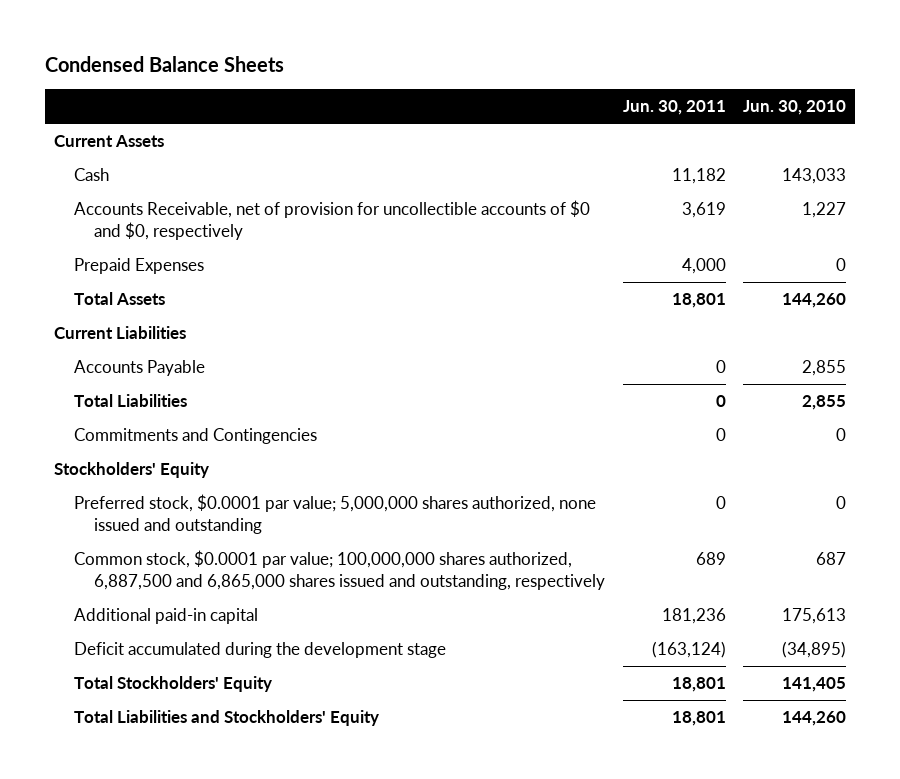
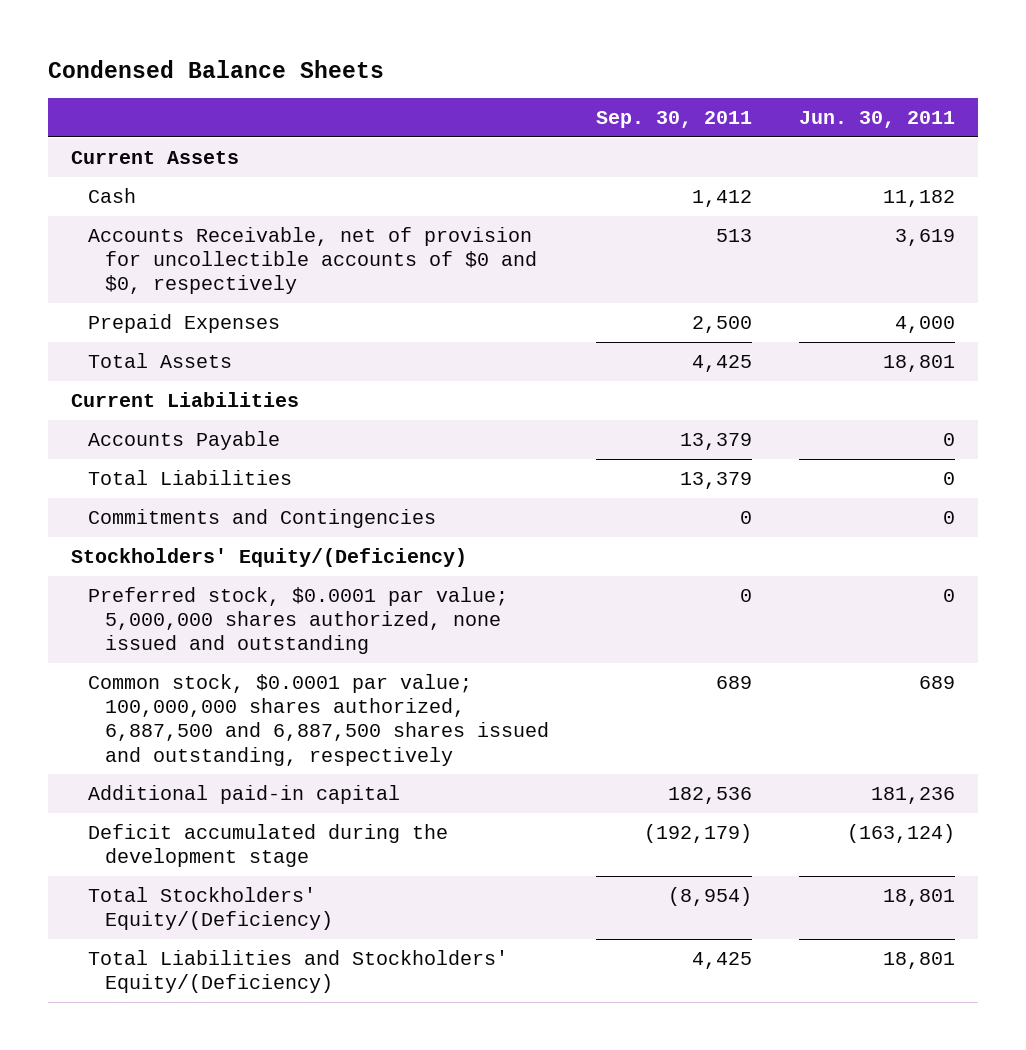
- | Jun. 30, 2011 | Jun. 30, 2010
+ | Sep. 30, 2011 | Jun. 30, 2011
- Stockholders' Equity
+ Stockholders' Equity/(Deficiency)
- Common stock, $0.0001 par value; 100,000,000 shares authorized, 6,887,500 and 6,865,000 shares issued and outstanding, respectively | 689 | 687
+ Common stock, $0.0001 par value; 100,000,000 shares authorized, 6,887,500 and 6,887,500 shares issued and outstanding, respectively | 689 | 689
- Total Stockholders' Equity | 18,801 | 141,405
- Total Liabilities and Stockholders' Equity | 18,801 | 144,260
+ Total Stockholders' Equity/(Deficiency) | (8,954) | 18,801
+ Total Liabilities and Stockholders' Equity/(Deficiency) | 4,425 | 18,801

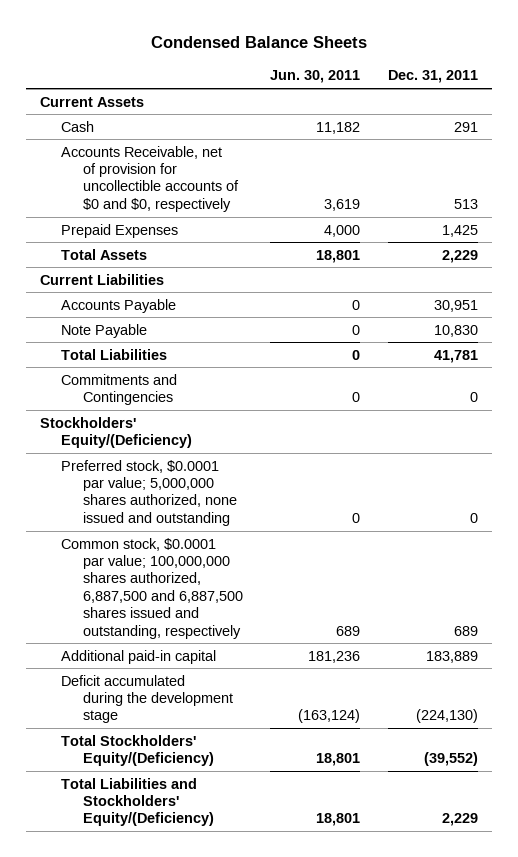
- | Sep. 30, 2011 | Jun. 30, 2011
+ | Jun. 30, 2011 | Dec. 31, 2011
+ Note Payable | 0 | 10,830

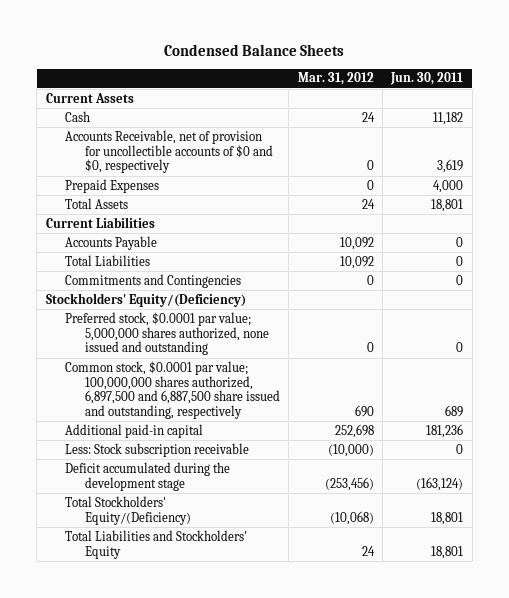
- | Jun. 30, 2011 | Dec. 31, 2011
+ | Mar. 31, 2012 | Jun. 30, 2011
- Note Payable | 0 | 10,830
- Common stock, $0.0001 par value; 100,000,000 shares authorized, 6,887,500 and 6,887,500 shares issued and outstanding, respectively | 689 | 689
+ Common stock, $0.0001 par value; 100,000,000 shares authorized, 6,897,500 and 6,887,500 share issued and outstanding, respectively | 690 | 689
+ Less: Stock subscription receivable | (10,000) | 0
- Total Liabilities and Stockholders' Equity/(Deficiency) | 18,801 | 2,229
+ Total Liabilities and Stockholders' Equity | 24 | 18,801

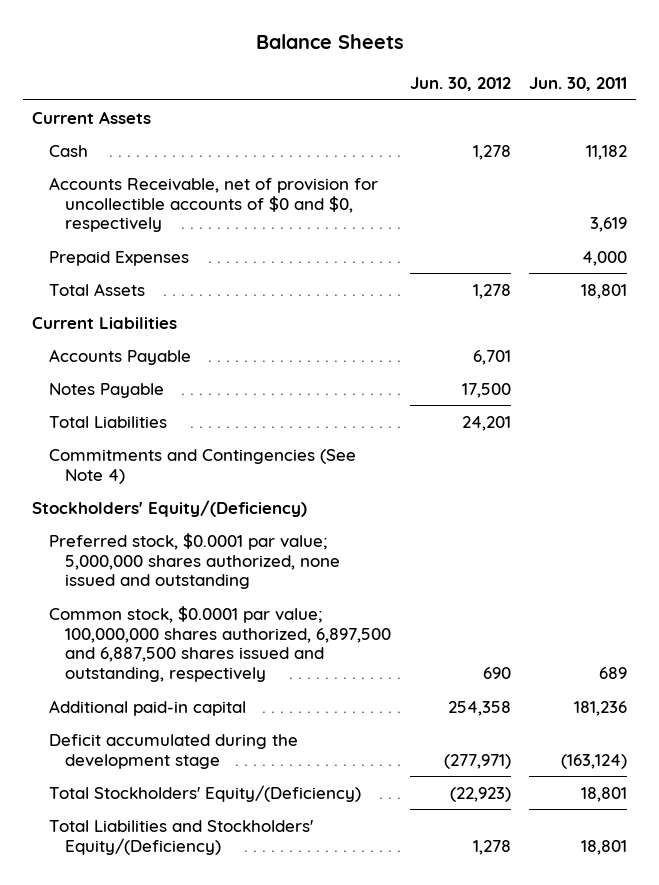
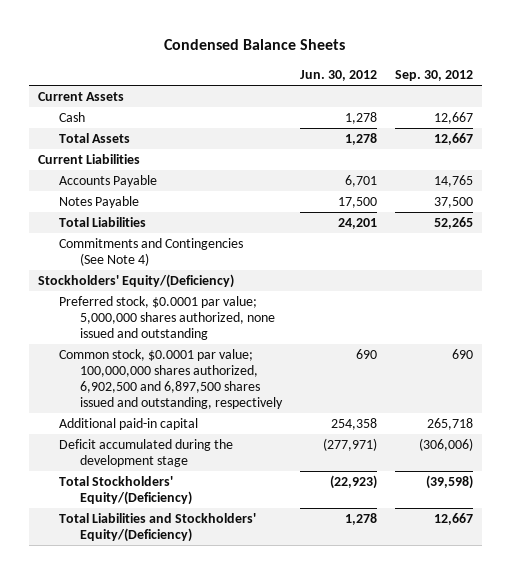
- Balance Sheets
+ Condensed Balance Sheets
- | Jun. 30, 2012 | Jun. 30, 2011
+ | Jun. 30, 2012 | Sep. 30, 2012
- Accounts Receivable, net of provision for uncollectible accounts of $0 and $0, respectively | | 3,619
- Prepaid Expenses | | 4,000
- Common stock, $0.0001 par value; 100,000,000 shares authorized, 6,897,500 and 6,887,500 shares issued and outstanding, respectively | 690 | 689
+ Common stock, $0.0001 par value; 100,000,000 shares authorized, 6,902,500 and 6,897,500 shares issued and outstanding, respectively | 690 | 690

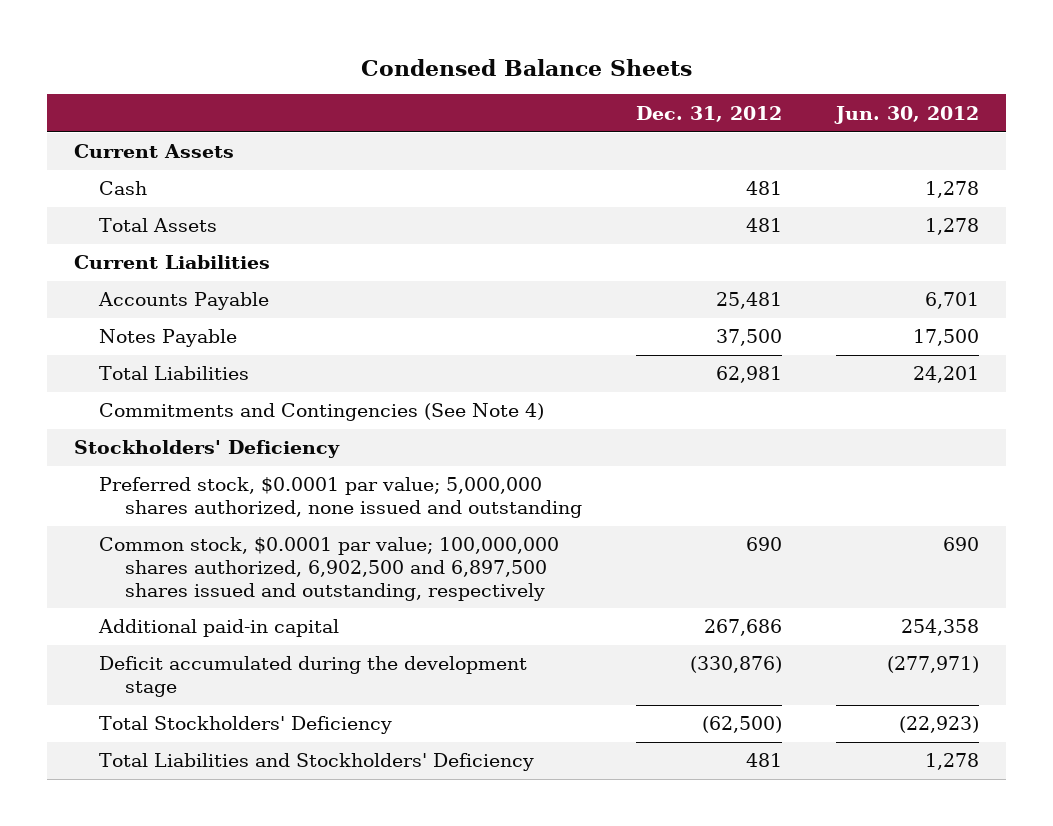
- | Jun. 30, 2012 | Sep. 30, 2012
+ | Dec. 31, 2012 | Jun. 30, 2012
- Stockholders' Equity/(Deficiency)
+ Stockholders' Deficiency
- Total Stockholders' Equity/(Deficiency) | (22,923) | (39,598)
- Total Liabilities and Stockholders' Equity/(Deficiency) | 1,278 | 12,667
+ Total Stockholders' Deficiency | (62,500) | (22,923)
+ Total Liabilities and Stockholders' Deficiency | 481 | 1,278

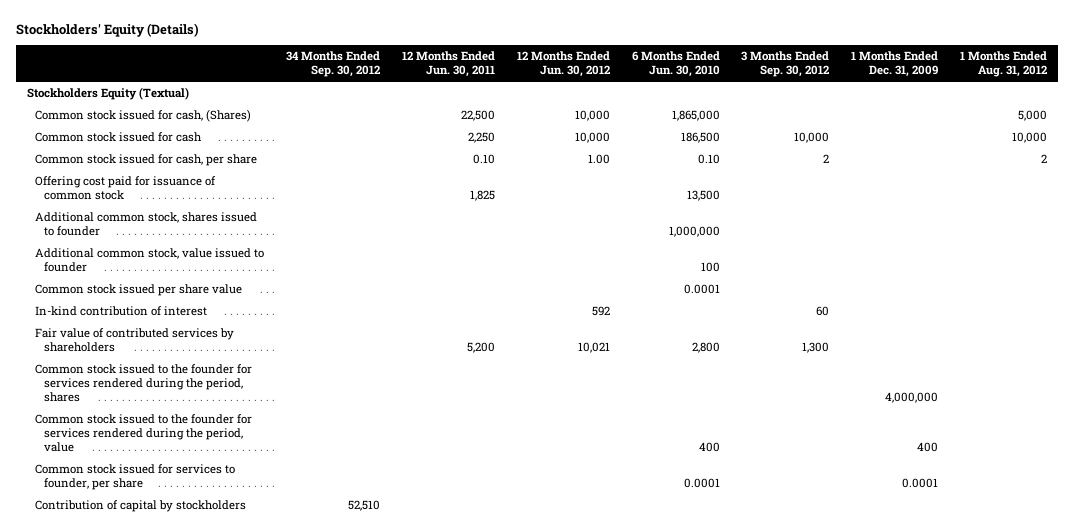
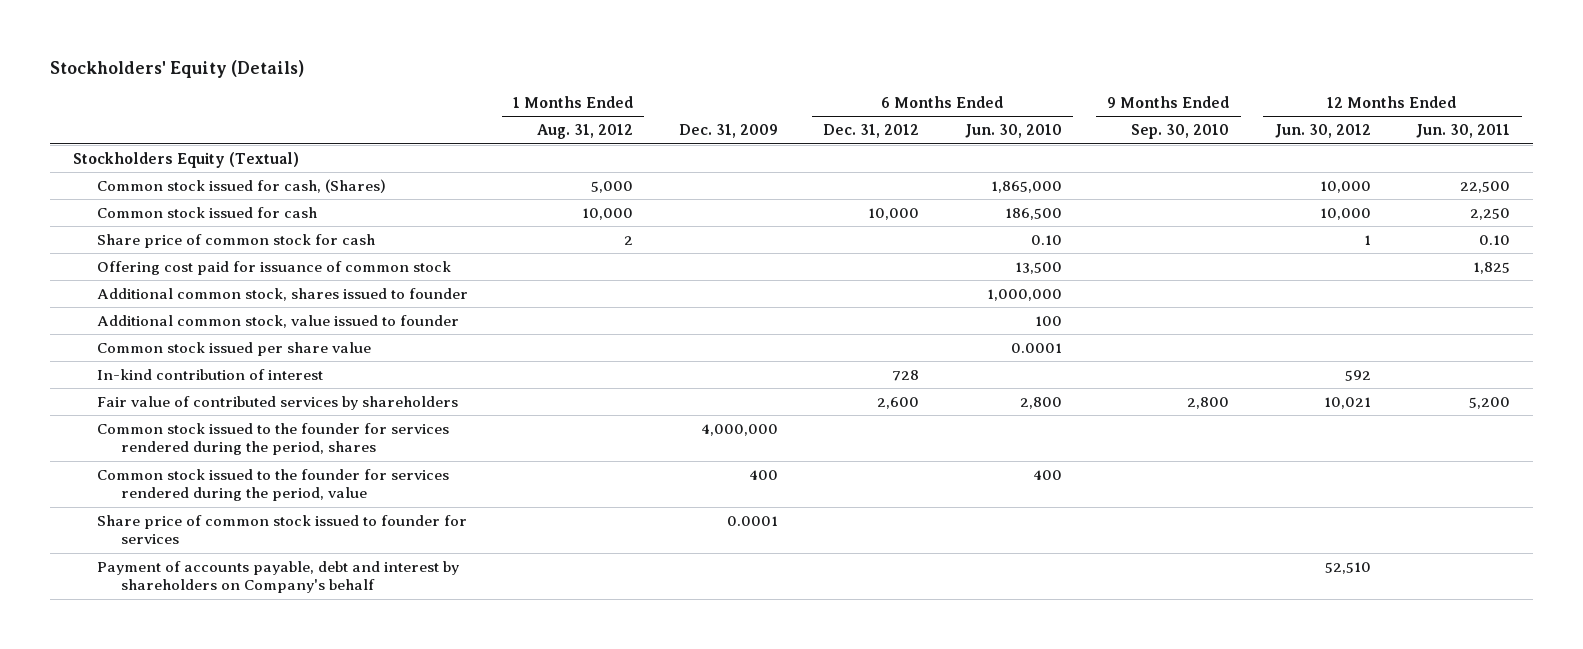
- | 34 Months Ended Sep. 30, 2012 | 12 Months Ended Jun. 30, 2011 | 12 Months Ended Jun. 30, 2012 | 6 Months Ended Jun. 30, 2010 | 3 Months Ended Sep. 30, 2012 | 1 Months Ended Dec. 31, 2009 | 1 Months Ended Aug. 31, 2012
+ | 1 Months Ended Aug. 31, 2012 | Dec. 31, 2009 | 6 Months Ended Dec. 31, 2012 | 6 Months Ended Jun. 30, 2010 | 9 Months Ended Sep. 30, 2010 | 12 Months Ended Jun. 30, 2012 | 12 Months Ended Jun. 30, 2011
- Common stock issued for cash, per share | | 0.10 | 1.00 | 0.10 | 2 | | 2
+ Share price of common stock for cash | 2 | | | 0.10 | | 1 | 0.10
- Common stock issued for services to founder, per share | | | | 0.0001 | | 0.0001 |
- Contribution of capital by stockholders | 52,510 | | | | | |
+ Share price of common stock issued to founder for services | | 0.0001 | | | | |
+ Payment of accounts payable, debt and interest by shareholders on Company's behalf | | | | | | 52,510 |

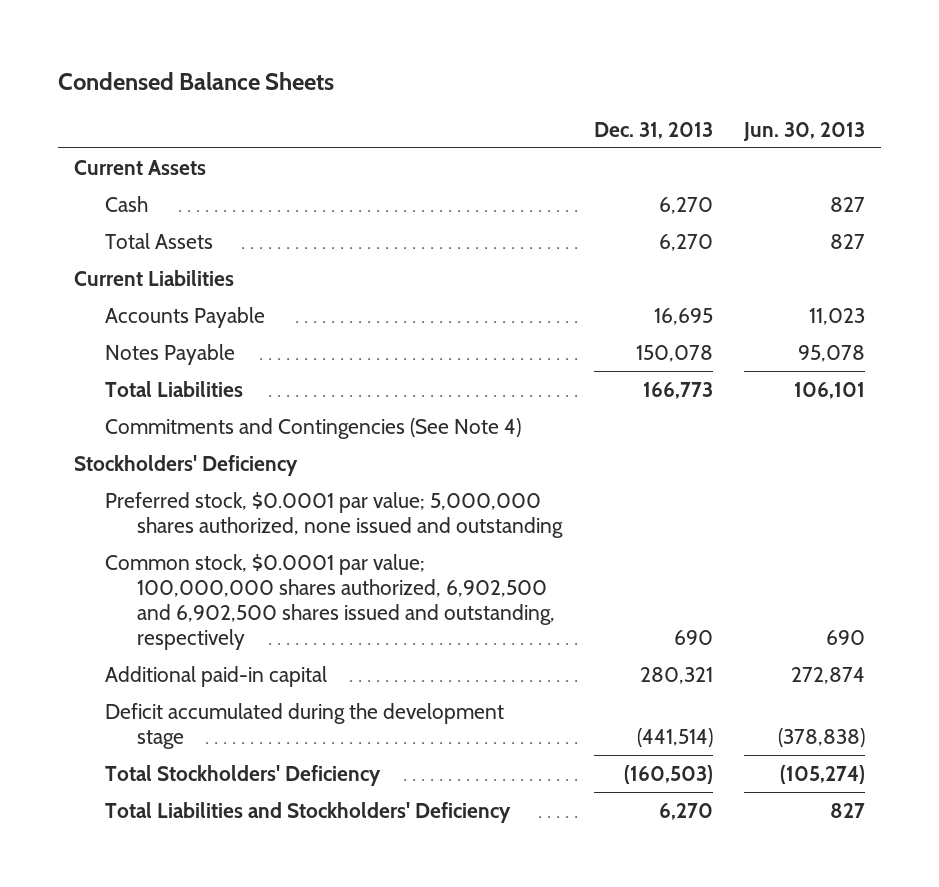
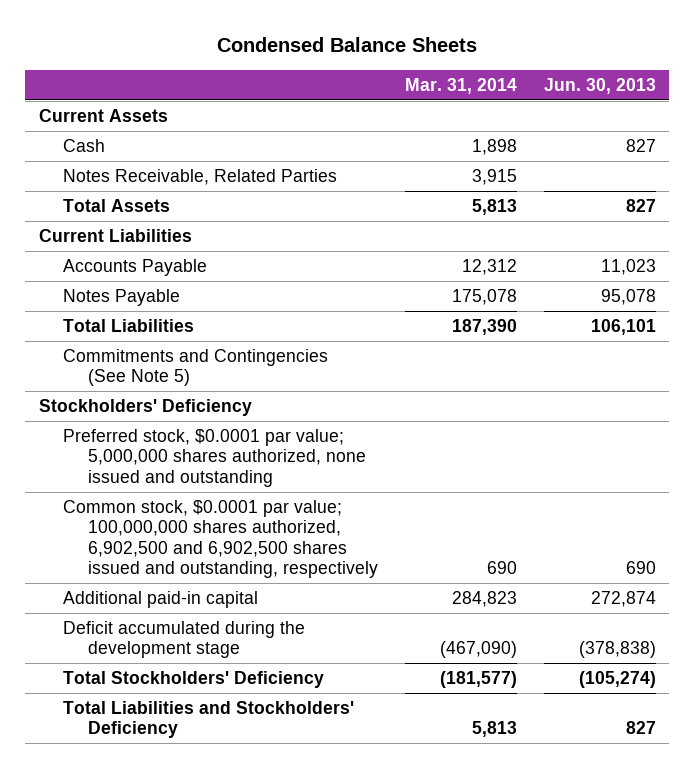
- | Dec. 31, 2013 | Jun. 30, 2013
+ | Mar. 31, 2014 | Jun. 30, 2013
+ Notes Receivable, Related Parties | 3,915 |
- Commitments and Contingencies (See Note 4)
+ Commitments and Contingencies (See Note 5)

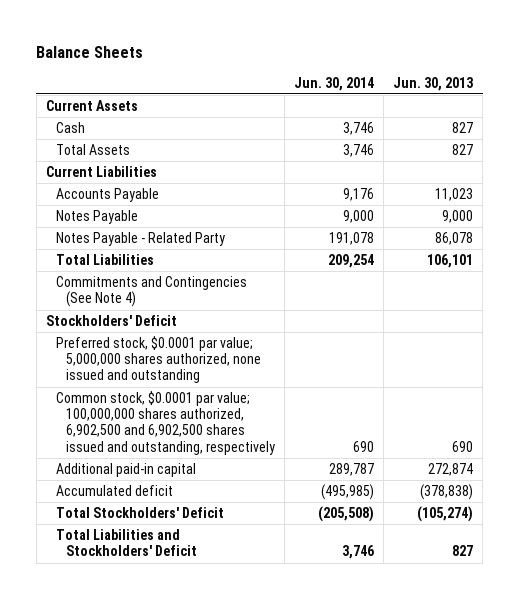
- Condensed Balance Sheets
+ Balance Sheets
- | Mar. 31, 2014 | Jun. 30, 2013
+ | Jun. 30, 2014 | Jun. 30, 2013
- Notes Receivable, Related Parties | 3,915 |
- Notes Payable | 175,078 | 95,078
+ Notes Payable | 9,000 | 9,000
+ Notes Payable - Related Party | 191,078 | 86,078
- Commitments and Contingencies (See Note 5)
- Stockholders' Deficiency
+ Commitments and Contingencies (See Note 4)
+ Stockholders' Deficit
- Deficit accumulated during the development stage | (467,090) | (378,838)
- Total Stockholders' Deficiency | (181,577) | (105,274)
- Total Liabilities and Stockholders' Deficiency | 5,813 | 827
+ Accumulated deficit | (495,985) | (378,838)
+ Total Stockholders' Deficit | (205,508) | (105,274)
+ Total Liabilities and Stockholders' Deficit | 3,746 | 827

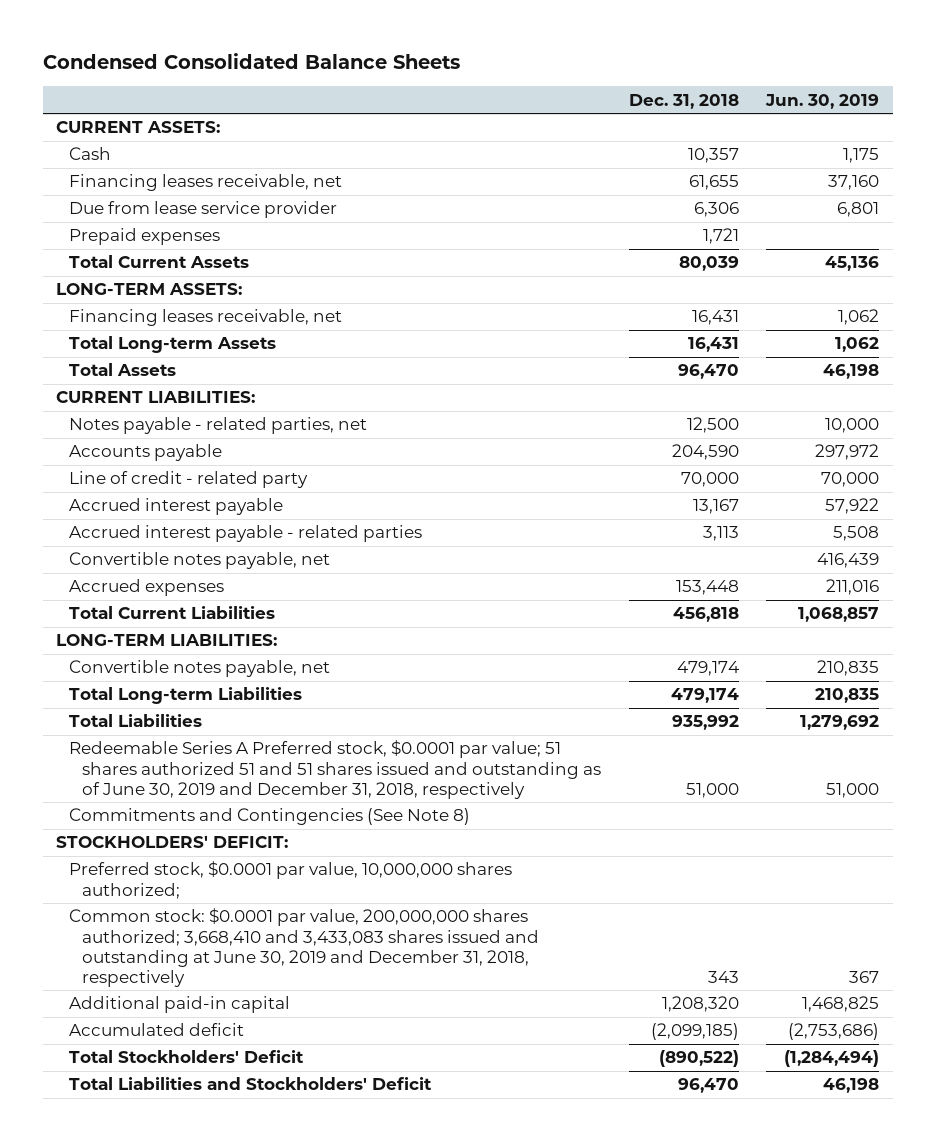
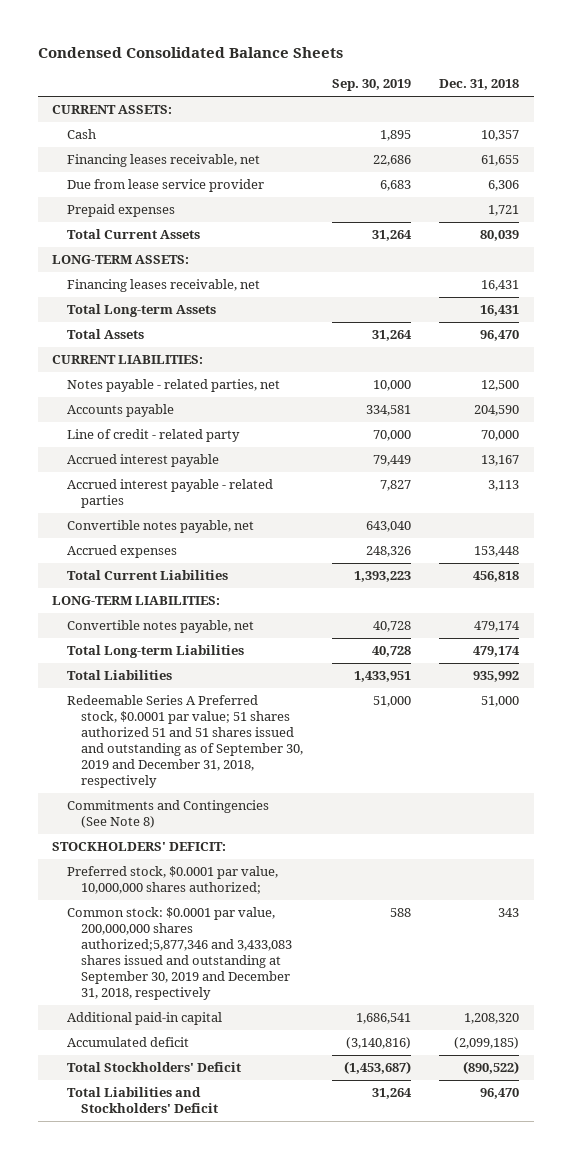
- | Dec. 31, 2018 | Jun. 30, 2019
+ | Sep. 30, 2019 | Dec. 31, 2018
- Redeemable Series A Preferred stock, $0.0001 par value; 51 shares authorized 51 and 51 shares issued and outstanding as of June 30, 2019 and December 31, 2018, respectively | 51,000 | 51,000
+ Redeemable Series A Preferred stock, $0.0001 par value; 51 shares authorized 51 and 51 shares issued and outstanding as of September 30, 2019 and December 31, 2018, respectively | 51,000 | 51,000
- Common stock: $0.0001 par value, 200,000,000 shares authorized; 3,668,410 and 3,433,083 shares issued and outstanding at June 30, 2019 and December 31, 2018, respectively | 343 | 367
+ Common stock: $0.0001 par value, 200,000,000 shares authorized;5,877,346 and 3,433,083 shares issued and outstanding at September 30, 2019 and December 31, 2018, respectively | 588 | 343

